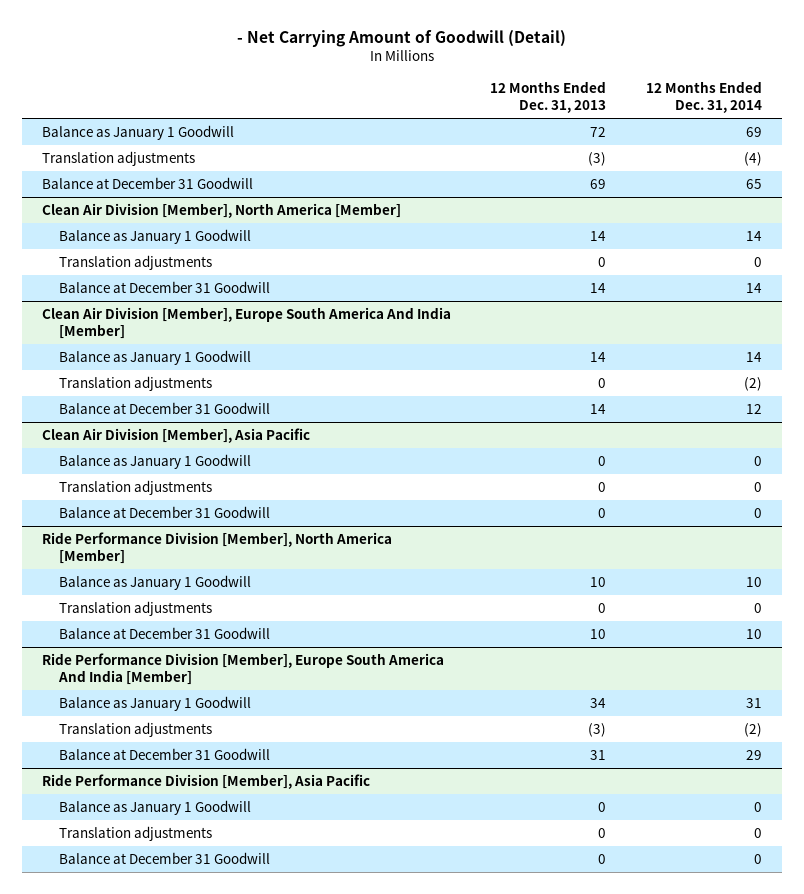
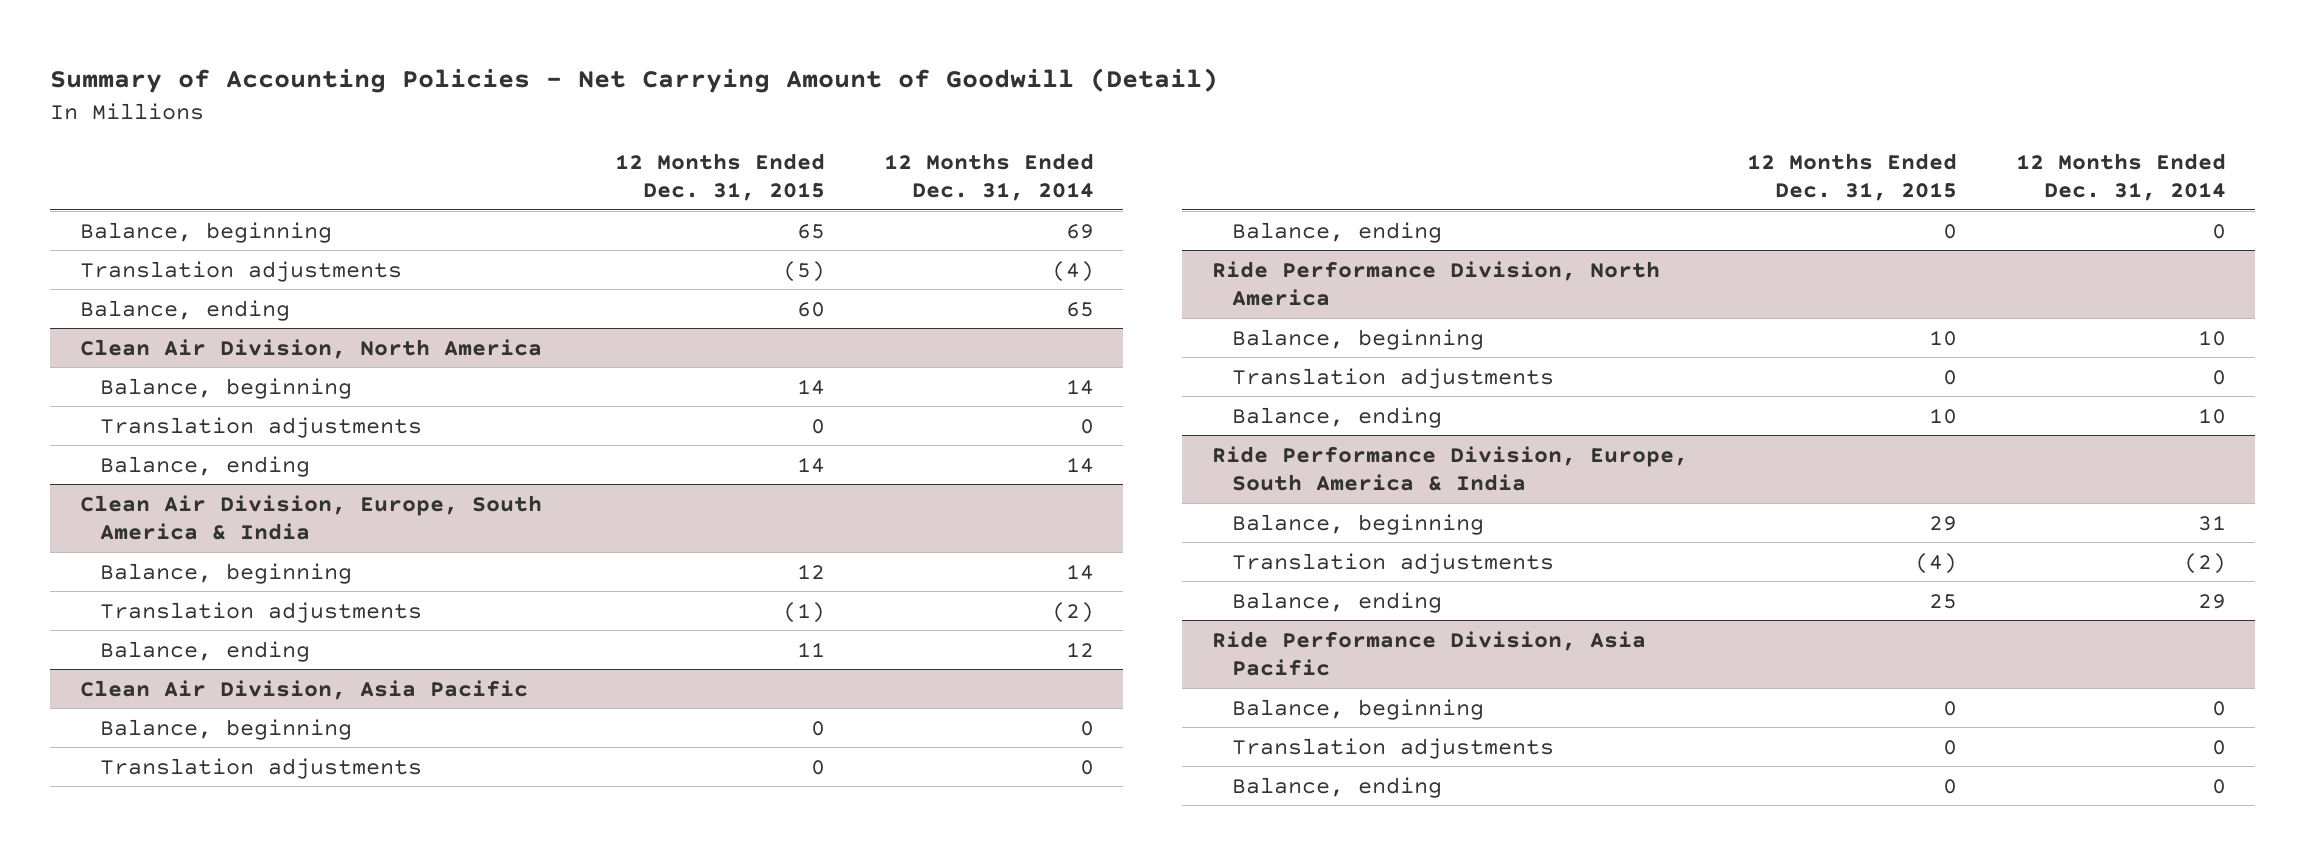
- - Net Carrying Amount of Goodwill (Detail)
+ Summary of Accounting Policies - Net Carrying Amount of Goodwill (Detail)
- | 12 Months Ended Dec. 31, 2013 | 12 Months Ended Dec. 31, 2014
+ | 12 Months Ended Dec. 31, 2015 | 12 Months Ended Dec. 31, 2014
- Balance as January 1 Goodwill | 72 | 69
+ Balance, beginning | 65 | 69
- Balance at December 31 Goodwill | 69 | 65
- Clean Air Division [Member], North America [Member]
- Balance as January 1 Goodwill | 14 | 14
+ Balance, ending | 60 | 65
+ Clean Air Division, North America
+ Balance, beginning | 14 | 14
- Balance at December 31 Goodwill | 14 | 14
- Clean Air Division [Member], Europe South America And India [Member]
- Balance as January 1 Goodwill | 14 | 14
+ Balance, ending | 14 | 14
+ Clean Air Division, Europe, South America & India
+ Balance, beginning | 12 | 14
- Balance at December 31 Goodwill | 14 | 12
- Clean Air Division [Member], Asia Pacific
- Balance as January 1 Goodwill | 0 | 0
+ Balance, ending | 11 | 12
+ Clean Air Division, Asia Pacific
+ Balance, beginning | 0 | 0
- Balance at December 31 Goodwill | 0 | 0
- Ride Performance Division [Member], North America [Member]
- Balance as January 1 Goodwill | 10 | 10
+ Balance, ending | 0 | 0
+ Ride Performance Division, North America
+ Balance, beginning | 10 | 10
- Balance at December 31 Goodwill | 10 | 10
- Ride Performance Division [Member], Europe South America And India [Member]
- Balance as January 1 Goodwill | 34 | 31
+ Balance, ending | 10 | 10
+ Ride Performance Division, Europe, South America & India
+ Balance, beginning | 29 | 31
- Balance at December 31 Goodwill | 31 | 29
- Ride Performance Division [Member], Asia Pacific
- Balance as January 1 Goodwill | 0 | 0
+ Balance, ending | 25 | 29
+ Ride Performance Division, Asia Pacific
+ Balance, beginning | 0 | 0
- Balance at December 31 Goodwill | 0 | 0
+ Balance, ending | 0 | 0

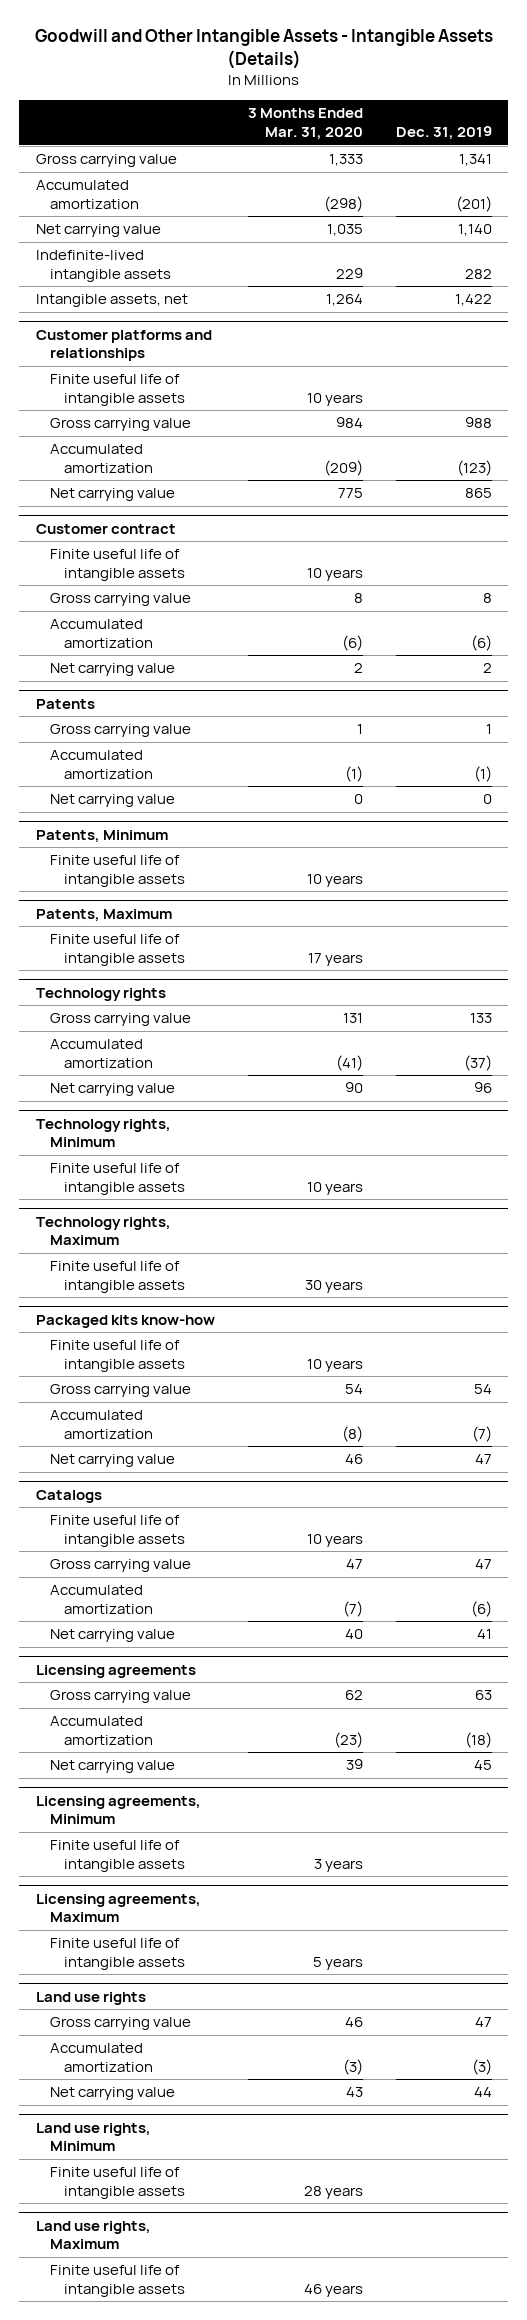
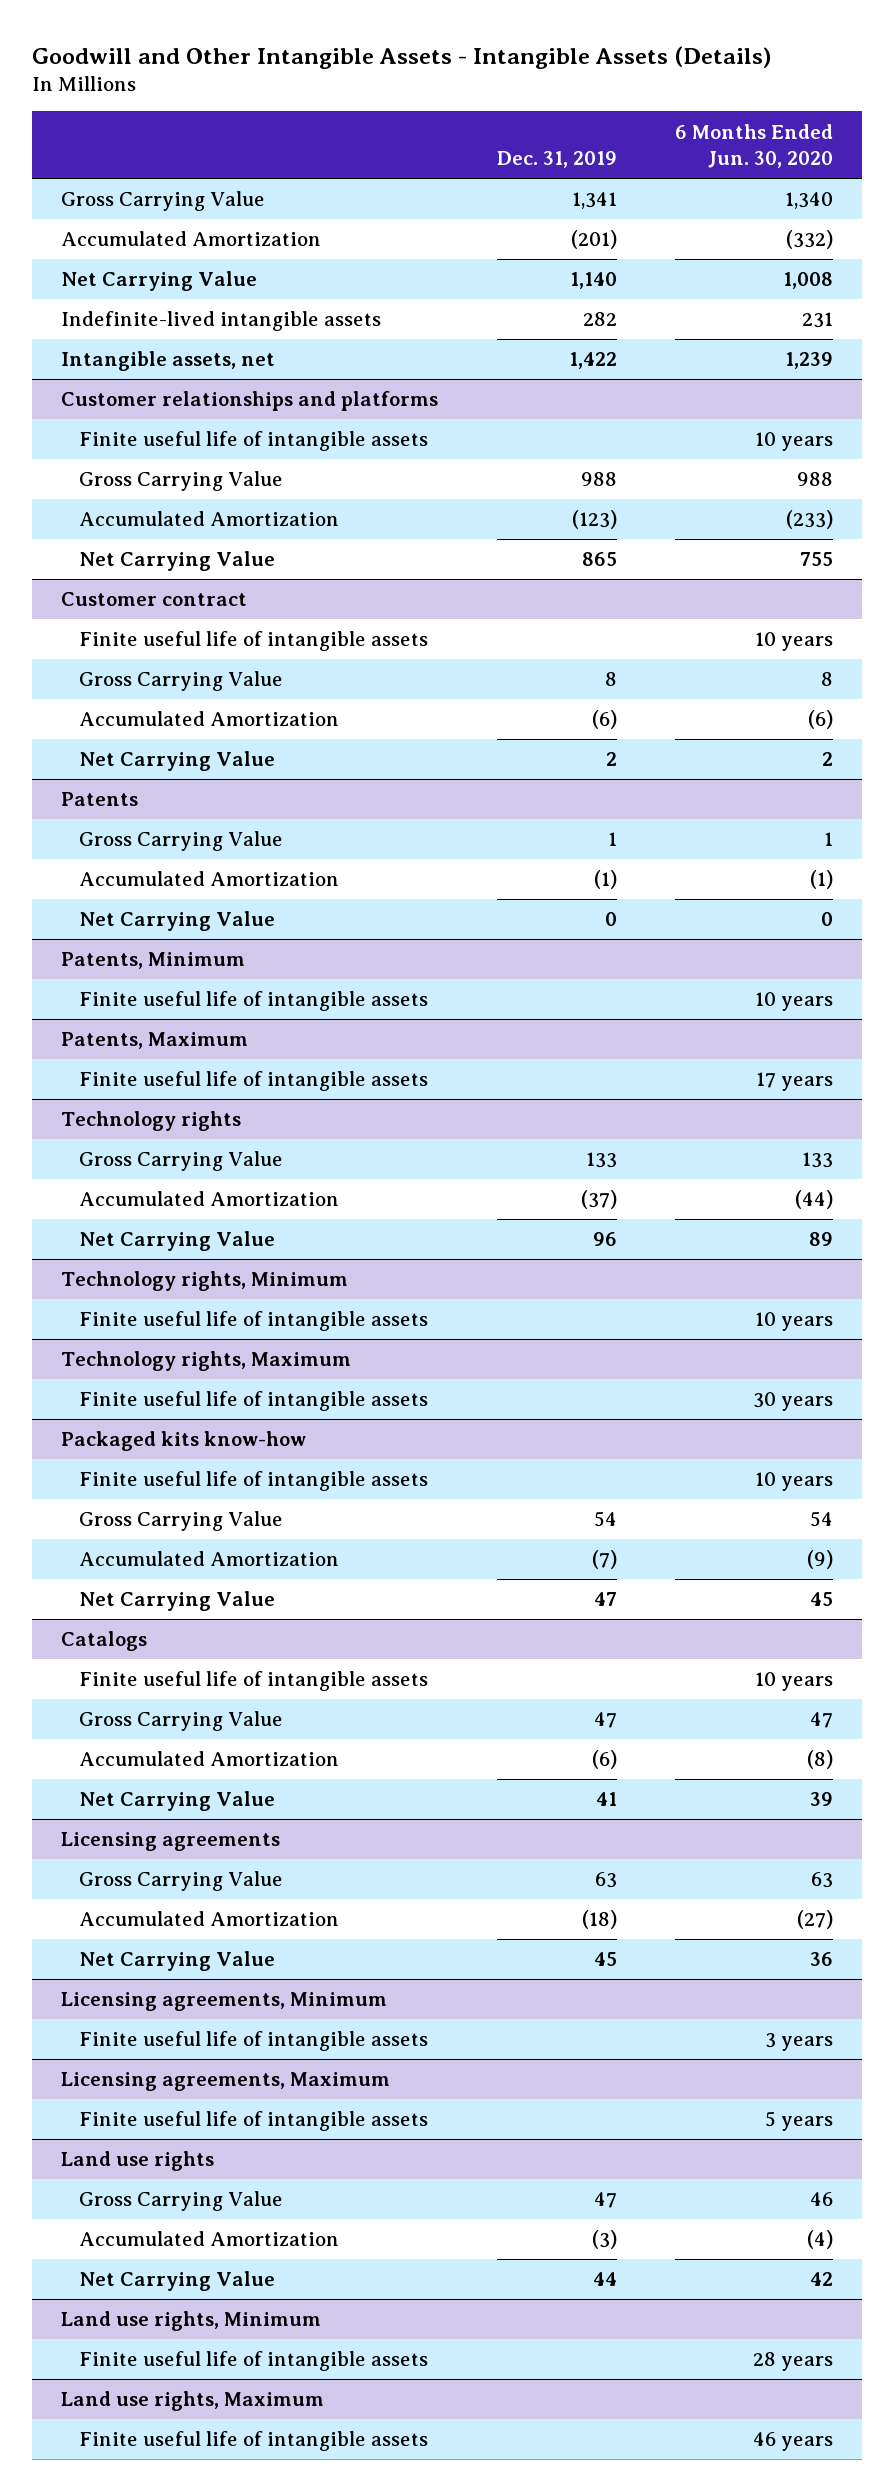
- | 3 Months Ended Mar. 31, 2020 | Dec. 31, 2019
+ | Dec. 31, 2019 | 6 Months Ended Jun. 30, 2020
- Gross carrying value | 1,333 | 1,341
- Accumulated amortization | (298) | (201)
- Net carrying value | 1,035 | 1,140
+ Gross Carrying Value | 1,341 | 1,340
+ Accumulated Amortization | (201) | (332)
+ Net Carrying Value | 1,140 | 1,008
- Customer platforms and relationships
+ Customer relationships and platforms
- Gross carrying value | 984 | 988
- Accumulated amortization | (209) | (123)
- Net carrying value | 775 | 865
+ Gross Carrying Value | 988 | 988
+ Accumulated Amortization | (123) | (233)
+ Net Carrying Value | 865 | 755
@ Customer contract
- Gross carrying value | 8 | 8
- Accumulated amortization | (6) | (6)
- Net carrying value | 2 | 2
+ Gross Carrying Value | 8 | 8
+ Accumulated Amortization | (6) | (6)
+ Net Carrying Value | 2 | 2
@ Patents
- Gross carrying value | 1 | 1
- Accumulated amortization | (1) | (1)
- Net carrying value | 0 | 0
+ Gross Carrying Value | 1 | 1
+ Accumulated Amortization | (1) | (1)
+ Net Carrying Value | 0 | 0
@ Technology rights
- Gross carrying value | 131 | 133
- Accumulated amortization | (41) | (37)
- Net carrying value | 90 | 96
+ Gross Carrying Value | 133 | 133
+ Accumulated Amortization | (37) | (44)
+ Net Carrying Value | 96 | 89
@ Packaged kits know-how
- Gross carrying value | 54 | 54
- Accumulated amortization | (8) | (7)
- Net carrying value | 46 | 47
+ Gross Carrying Value | 54 | 54
+ Accumulated Amortization | (7) | (9)
+ Net Carrying Value | 47 | 45
@ Catalogs
- Gross carrying value | 47 | 47
- Accumulated amortization | (7) | (6)
- Net carrying value | 40 | 41
+ Gross Carrying Value | 47 | 47
+ Accumulated Amortization | (6) | (8)
+ Net Carrying Value | 41 | 39
@ Licensing agreements
- Gross carrying value | 62 | 63
- Accumulated amortization | (23) | (18)
- Net carrying value | 39 | 45
+ Gross Carrying Value | 63 | 63
+ Accumulated Amortization | (18) | (27)
+ Net Carrying Value | 45 | 36
@ Land use rights
- Gross carrying value | 46 | 47
- Accumulated amortization | (3) | (3)
- Net carrying value | 43 | 44
+ Gross Carrying Value | 47 | 46
+ Accumulated Amortization | (3) | (4)
+ Net Carrying Value | 44 | 42

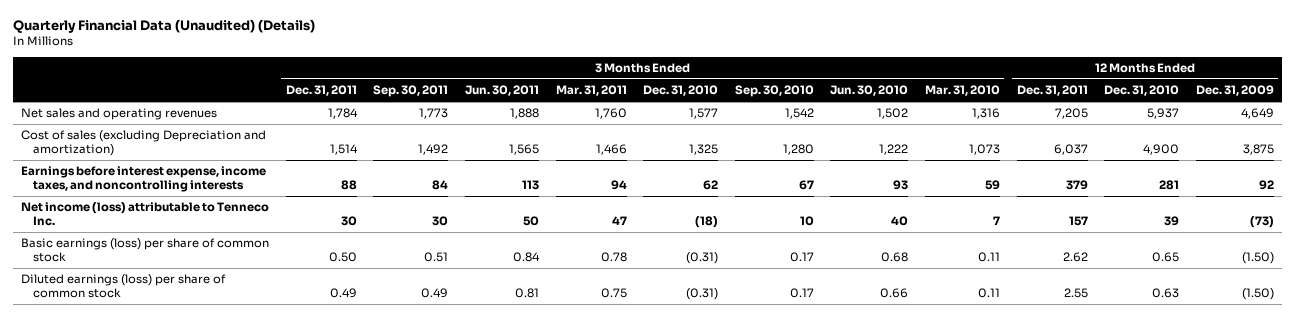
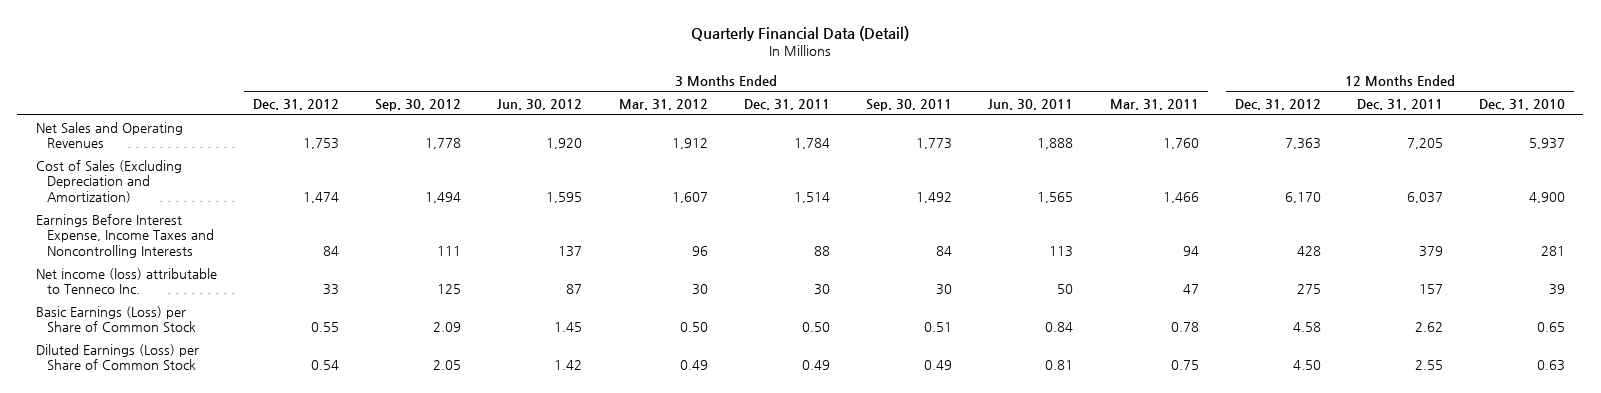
- Quarterly Financial Data (Unaudited) (Details)
+ Quarterly Financial Data (Detail)
- | 3 Months Ended Dec. 31, 2011 | 3 Months Ended Sep. 30, 2011 | 3 Months Ended Jun. 30, 2011 | 3 Months Ended Mar. 31, 2011 | 3 Months Ended Dec. 31, 2010 | 3 Months Ended Sep. 30, 2010 | 3 Months Ended Jun. 30, 2010 | 3 Months Ended Mar. 31, 2010 | 12 Months Ended Dec. 31, 2011 | 12 Months Ended Dec. 31, 2010 | 12 Months Ended Dec. 31, 2009
+ | 3 Months Ended Dec. 31, 2012 | 3 Months Ended Sep. 30, 2012 | 3 Months Ended Jun. 30, 2012 | 3 Months Ended Mar. 31, 2012 | 3 Months Ended Dec. 31, 2011 | 3 Months Ended Sep. 30, 2011 | 3 Months Ended Jun. 30, 2011 | 3 Months Ended Mar. 31, 2011 | 12 Months Ended Dec. 31, 2012 | 12 Months Ended Dec. 31, 2011 | 12 Months Ended Dec. 31, 2010
- Net sales and operating revenues | 1,784 | 1,773 | 1,888 | 1,760 | 1,577 | 1,542 | 1,502 | 1,316 | 7,205 | 5,937 | 4,649
- Cost of sales (excluding Depreciation and amortization) | 1,514 | 1,492 | 1,565 | 1,466 | 1,325 | 1,280 | 1,222 | 1,073 | 6,037 | 4,900 | 3,875
- Earnings before interest expense, income taxes, and noncontrolling interests | 88 | 84 | 113 | 94 | 62 | 67 | 93 | 59 | 379 | 281 | 92
+ Net Sales and Operating Revenues | 1,753 | 1,778 | 1,920 | 1,912 | 1,784 | 1,773 | 1,888 | 1,760 | 7,363 | 7,205 | 5,937
+ Cost of Sales (Excluding Depreciation and Amortization) | 1,474 | 1,494 | 1,595 | 1,607 | 1,514 | 1,492 | 1,565 | 1,466 | 6,170 | 6,037 | 4,900
+ Earnings Before Interest Expense, Income Taxes and Noncontrolling Interests | 84 | 111 | 137 | 96 | 88 | 84 | 113 | 94 | 428 | 379 | 281
- Basic earnings (loss) per share of common stock | 0.50 | 0.51 | 0.84 | 0.78 | (0.31) | 0.17 | 0.68 | 0.11 | 2.62 | 0.65 | (1.50)
- Diluted earnings (loss) per share of common stock | 0.49 | 0.49 | 0.81 | 0.75 | (0.31) | 0.17 | 0.66 | 0.11 | 2.55 | 0.63 | (1.50)
+ Basic Earnings (Loss) per Share of Common Stock | 0.55 | 2.09 | 1.45 | 0.50 | 0.50 | 0.51 | 0.84 | 0.78 | 4.58 | 2.62 | 0.65
+ Diluted Earnings (Loss) per Share of Common Stock | 0.54 | 2.05 | 1.42 | 0.49 | 0.49 | 0.49 | 0.81 | 0.75 | 4.50 | 2.55 | 0.63

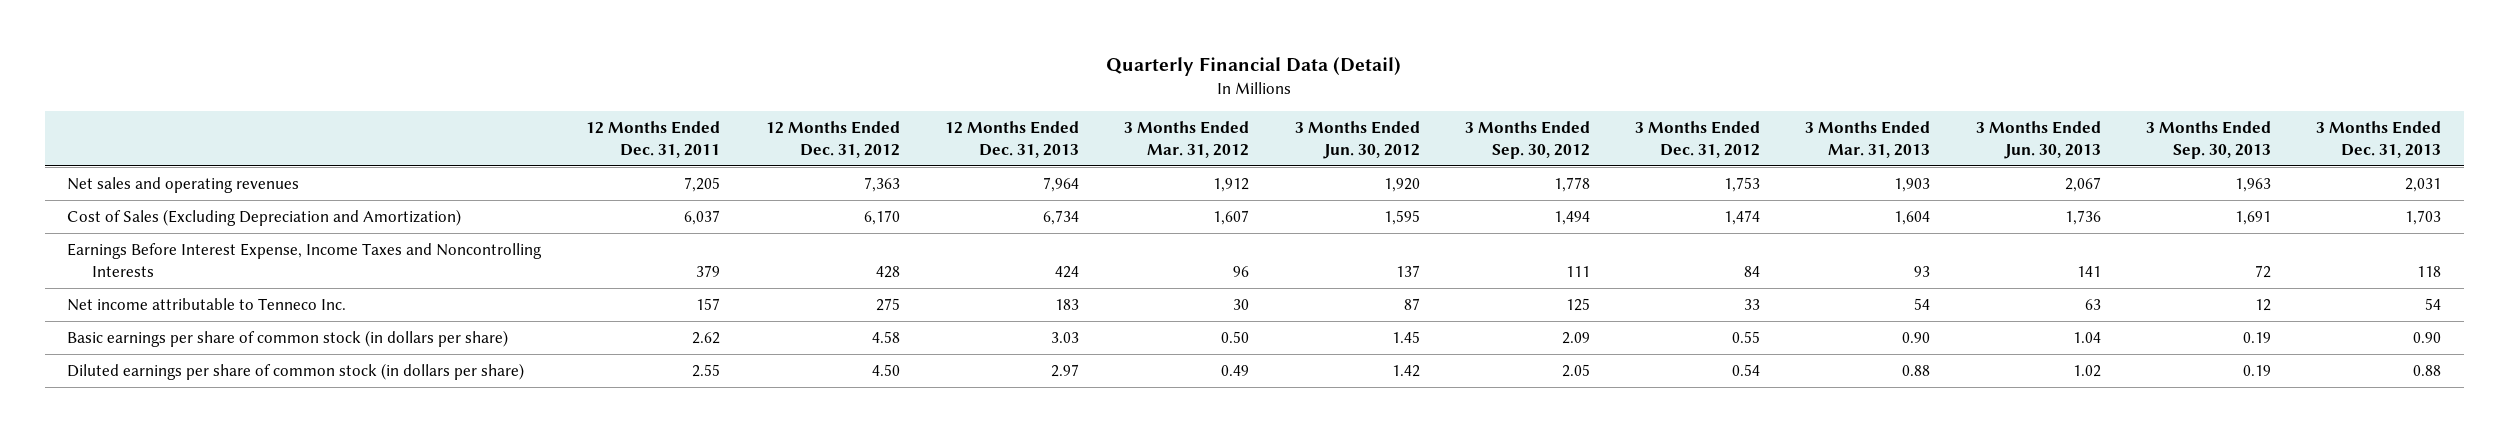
- | 3 Months Ended Dec. 31, 2012 | 3 Months Ended Sep. 30, 2012 | 3 Months Ended Jun. 30, 2012 | 3 Months Ended Mar. 31, 2012 | 3 Months Ended Dec. 31, 2011 | 3 Months Ended Sep. 30, 2011 | 3 Months Ended Jun. 30, 2011 | 3 Months Ended Mar. 31, 2011 | 12 Months Ended Dec. 31, 2012 | 12 Months Ended Dec. 31, 2011 | 12 Months Ended Dec. 31, 2010
+ | 12 Months Ended Dec. 31, 2011 | 12 Months Ended Dec. 31, 2012 | 12 Months Ended Dec. 31, 2013 | 3 Months Ended Mar. 31, 2012 | 3 Months Ended Jun. 30, 2012 | 3 Months Ended Sep. 30, 2012 | 3 Months Ended Dec. 31, 2012 | 3 Months Ended Mar. 31, 2013 | 3 Months Ended Jun. 30, 2013 | 3 Months Ended Sep. 30, 2013 | 3 Months Ended Dec. 31, 2013
- Net Sales and Operating Revenues | 1,753 | 1,778 | 1,920 | 1,912 | 1,784 | 1,773 | 1,888 | 1,760 | 7,363 | 7,205 | 5,937
+ Net sales and operating revenues | 7,205 | 7,363 | 7,964 | 1,912 | 1,920 | 1,778 | 1,753 | 1,903 | 2,067 | 1,963 | 2,031
- Net income (loss) attributable to Tenneco Inc. | 33 | 125 | 87 | 30 | 30 | 30 | 50 | 47 | 275 | 157 | 39
- Basic Earnings (Loss) per Share of Common Stock | 0.55 | 2.09 | 1.45 | 0.50 | 0.50 | 0.51 | 0.84 | 0.78 | 4.58 | 2.62 | 0.65
- Diluted Earnings (Loss) per Share of Common Stock | 0.54 | 2.05 | 1.42 | 0.49 | 0.49 | 0.49 | 0.81 | 0.75 | 4.50 | 2.55 | 0.63
+ Net income attributable to Tenneco Inc. | 157 | 275 | 183 | 30 | 87 | 125 | 33 | 54 | 63 | 12 | 54
+ Basic earnings per share of common stock (in dollars per share) | 2.62 | 4.58 | 3.03 | 0.50 | 1.45 | 2.09 | 0.55 | 0.90 | 1.04 | 0.19 | 0.90
+ Diluted earnings per share of common stock (in dollars per share) | 2.55 | 4.50 | 2.97 | 0.49 | 1.42 | 2.05 | 0.54 | 0.88 | 1.02 | 0.19 | 0.88

